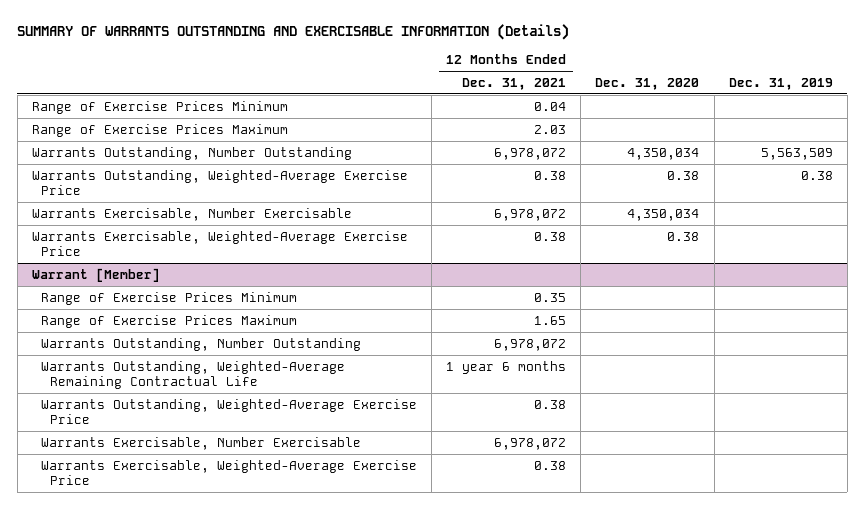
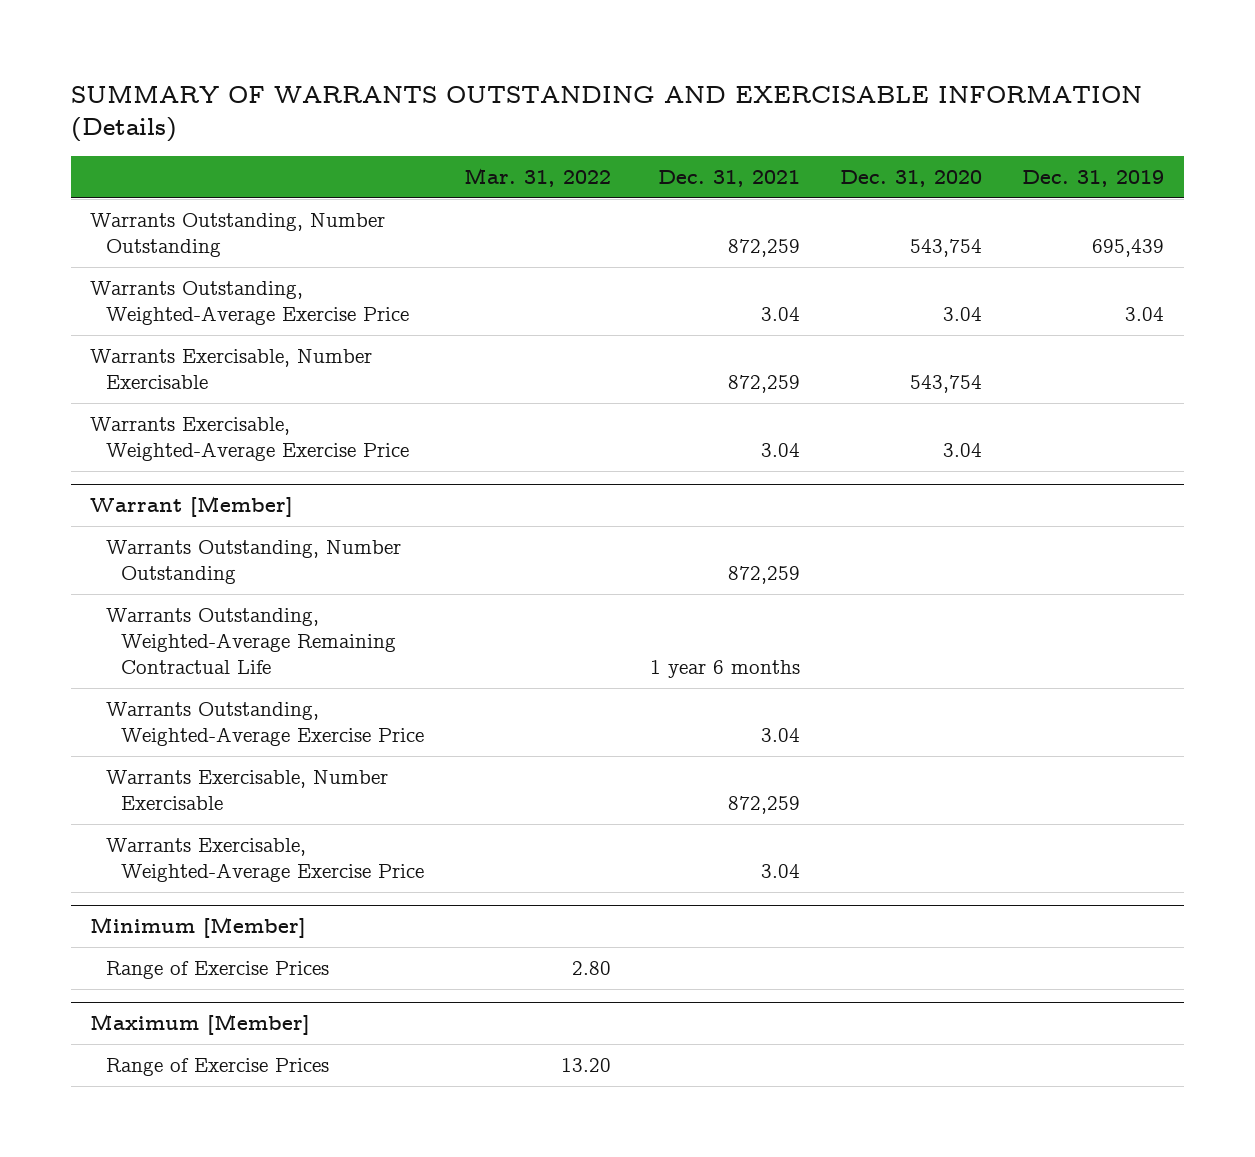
- | 12 Months Ended Dec. 31, 2021 | Dec. 31, 2020 | Dec. 31, 2019
+ | Mar. 31, 2022 | Dec. 31, 2021 | Dec. 31, 2020 | Dec. 31, 2019
- Range of Exercise Prices Minimum | 0.04 | |
- Range of Exercise Prices Maximum | 2.03 | |
- Warrants Outstanding, Number Outstanding | 6,978,072 | 4,350,034 | 5,563,509
- Warrants Outstanding, Weighted-Average Exercise Price | 0.38 | 0.38 | 0.38
- Warrants Exercisable, Number Exercisable | 6,978,072 | 4,350,034 |
- Warrants Exercisable, Weighted-Average Exercise Price | 0.38 | 0.38 |
+ Warrants Outstanding, Number Outstanding | | 872,259 | 543,754 | 695,439
+ Warrants Outstanding, Weighted-Average Exercise Price | | 3.04 | 3.04 | 3.04
+ Warrants Exercisable, Number Exercisable | | 872,259 | 543,754 |
+ Warrants Exercisable, Weighted-Average Exercise Price | | 3.04 | 3.04 |
@ Warrant [Member]
- Range of Exercise Prices Minimum | 0.35 | |
- Range of Exercise Prices Maximum | 1.65 | |
+ Minimum [Member]
+ Range of Exercise Prices | 2.80 | | |
+ Maximum [Member]
+ Range of Exercise Prices | 13.20 | | |

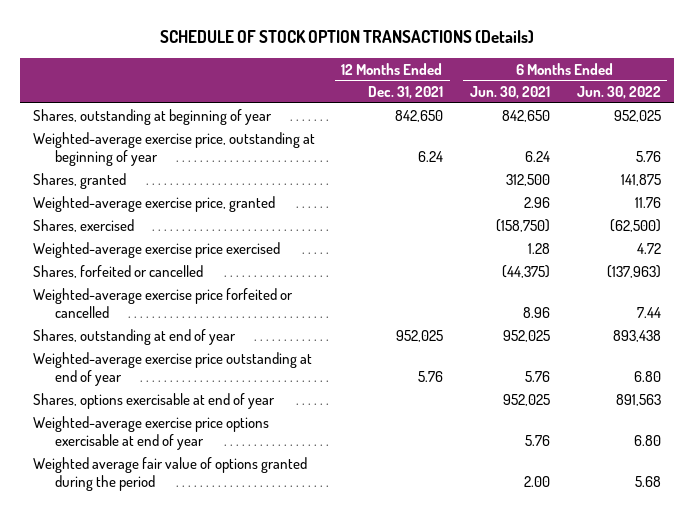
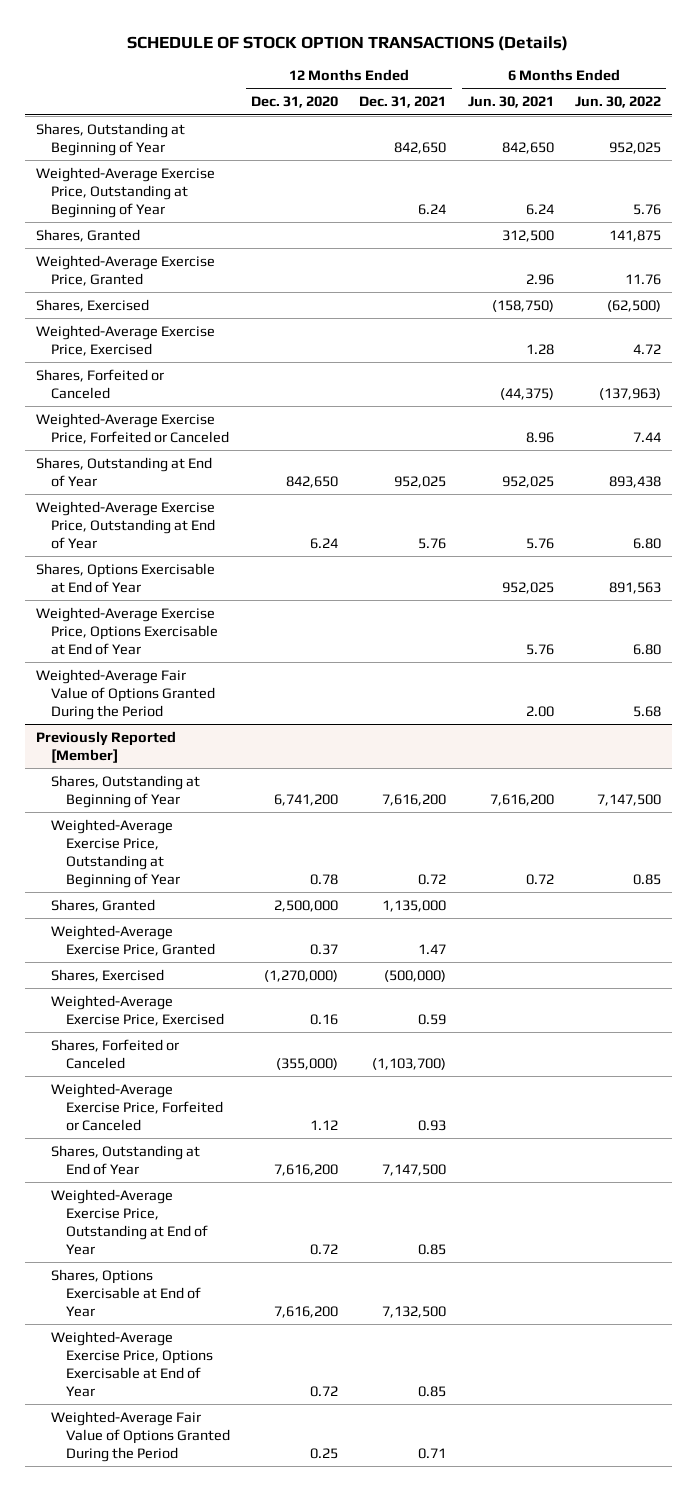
- | 12 Months Ended Dec. 31, 2021 | 6 Months Ended Jun. 30, 2021 | 6 Months Ended Jun. 30, 2022
+ | 12 Months Ended Dec. 31, 2020 | 12 Months Ended Dec. 31, 2021 | 6 Months Ended Jun. 30, 2021 | 6 Months Ended Jun. 30, 2022
- Shares, outstanding at beginning of year | 842,650 | 842,650 | 952,025
- Weighted-average exercise price, outstanding at beginning of year | 6.24 | 6.24 | 5.76
- Shares, granted | | 312,500 | 141,875
- Weighted-average exercise price, granted | | 2.96 | 11.76
- Shares, exercised | | (158,750) | (62,500)
- Weighted-average exercise price exercised | | 1.28 | 4.72
- Shares, forfeited or cancelled | | (44,375) | (137,963)
- Weighted-average exercise price forfeited or cancelled | | 8.96 | 7.44
- Shares, outstanding at end of year | 952,025 | 952,025 | 893,438
- Weighted-average exercise price outstanding at end of year | 5.76 | 5.76 | 6.80
- Shares, options exercisable at end of year | | 952,025 | 891,563
- Weighted-average exercise price options exercisable at end of year | | 5.76 | 6.80
- Weighted average fair value of options granted during the period | | 2.00 | 5.68
+ Shares, Outstanding at Beginning of Year | | 842,650 | 842,650 | 952,025
+ Weighted-Average Exercise Price, Outstanding at Beginning of Year | | 6.24 | 6.24 | 5.76
+ Shares, Granted | | | 312,500 | 141,875
+ Weighted-Average Exercise Price, Granted | | | 2.96 | 11.76
+ Shares, Exercised | | | (158,750) | (62,500)
+ Weighted-Average Exercise Price, Exercised | | | 1.28 | 4.72
+ Shares, Forfeited or Canceled | | | (44,375) | (137,963)
+ Weighted-Average Exercise Price, Forfeited or Canceled | | | 8.96 | 7.44
+ Shares, Outstanding at End of Year | 842,650 | 952,025 | 952,025 | 893,438
+ Weighted-Average Exercise Price, Outstanding at End of Year | 6.24 | 5.76 | 5.76 | 6.80
+ Shares, Options Exercisable at End of Year | | | 952,025 | 891,563
+ Weighted-Average Exercise Price, Options Exercisable at End of Year | | | 5.76 | 6.80
+ Weighted-Average Fair Value of Options Granted During the Period | | | 2.00 | 5.68
+ Previously Reported [Member]
+ Shares, Outstanding at Beginning of Year | 6,741,200 | 7,616,200 | 7,616,200 | 7,147,500
+ Weighted-Average Exercise Price, Outstanding at Beginning of Year | 0.78 | 0.72 | 0.72 | 0.85
+ Shares, Granted | 2,500,000 | 1,135,000 | |
+ Weighted-Average Exercise Price, Granted | 0.37 | 1.47 | |
+ Shares, Exercised | (1,270,000) | (500,000) | |
+ Weighted-Average Exercise Price, Exercised | 0.16 | 0.59 | |
+ Shares, Forfeited or Canceled | (355,000) | (1,103,700) | |
+ Weighted-Average Exercise Price, Forfeited or Canceled | 1.12 | 0.93 | |
+ Shares, Outstanding at End of Year | 7,616,200 | 7,147,500 | |
+ Weighted-Average Exercise Price, Outstanding at End of Year | 0.72 | 0.85 | |
+ Shares, Options Exercisable at End of Year | 7,616,200 | 7,132,500 | |
+ Weighted-Average Exercise Price, Options Exercisable at End of Year | 0.72 | 0.85 | |
+ Weighted-Average Fair Value of Options Granted During the Period | 0.25 | 0.71 | |

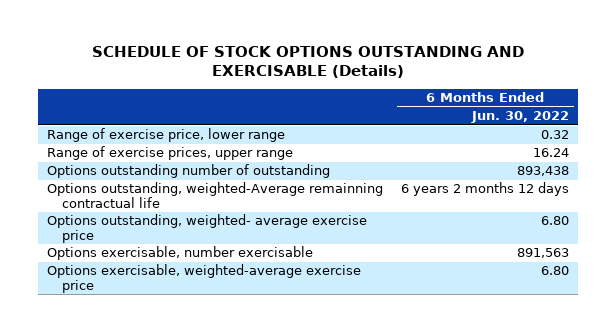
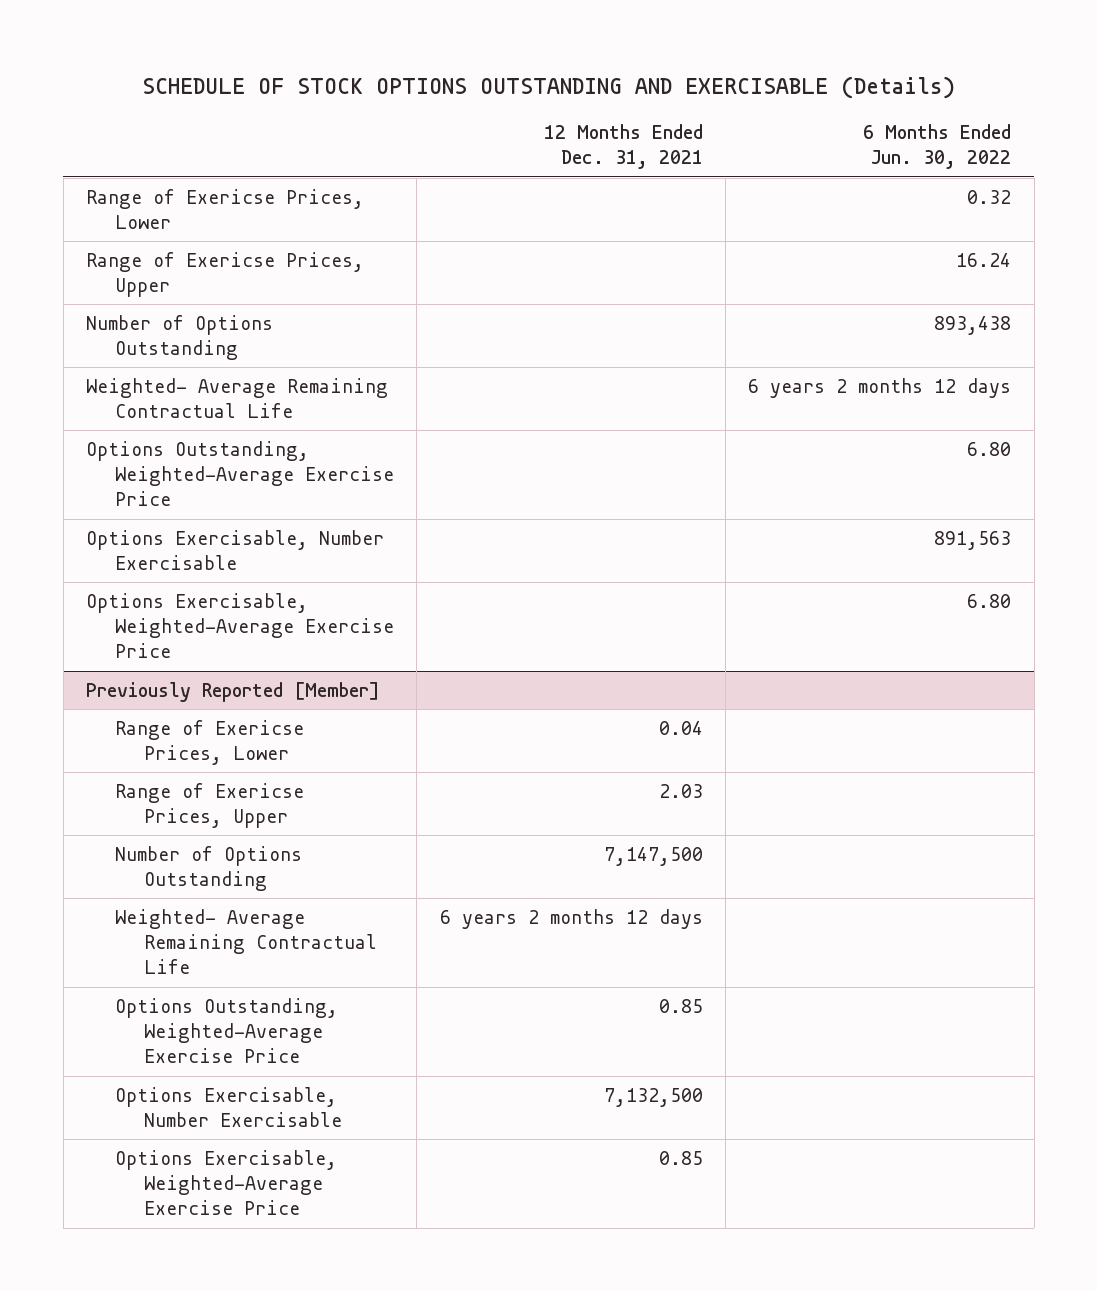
- | 6 Months Ended Jun. 30, 2022
+ | 12 Months Ended Dec. 31, 2021 | 6 Months Ended Jun. 30, 2022
- Range of exercise price, lower range | 0.32
- Range of exercise prices, upper range | 16.24
- Options outstanding number of outstanding | 893,438
- Options outstanding, weighted-Average remainning contractual life | 6 years 2 months 12 days
- Options outstanding, weighted- average exercise price | 6.80
- Options exercisable, number exercisable | 891,563
- Options exercisable, weighted-average exercise price | 6.80
+ Range of Exericse Prices, Lower | | 0.32
+ Range of Exericse Prices, Upper | | 16.24
+ Number of Options Outstanding | | 893,438
+ Weighted- Average Remaining Contractual Life | | 6 years 2 months 12 days
+ Options Outstanding, Weighted-Average Exercise Price | | 6.80
+ Options Exercisable, Number Exercisable | | 891,563
+ Options Exercisable, Weighted-Average Exercise Price | | 6.80
+ Previously Reported [Member]
+ Range of Exericse Prices, Lower | 0.04 |
+ Range of Exericse Prices, Upper | 2.03 |
+ Number of Options Outstanding | 7,147,500 |
+ Weighted- Average Remaining Contractual Life | 6 years 2 months 12 days |
+ Options Outstanding, Weighted-Average Exercise Price | 0.85 |
+ Options Exercisable, Number Exercisable | 7,132,500 |
+ Options Exercisable, Weighted-Average Exercise Price | 0.85 |

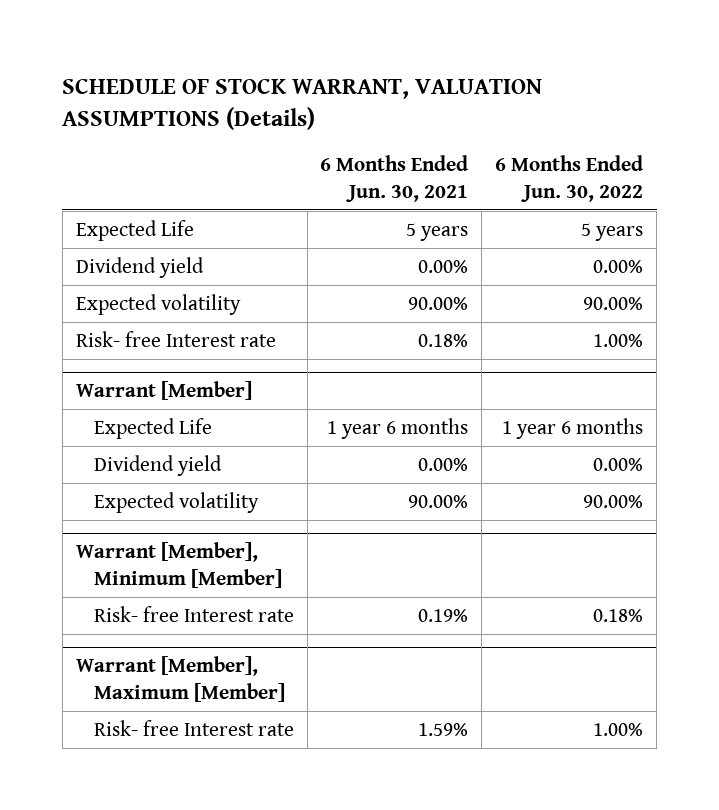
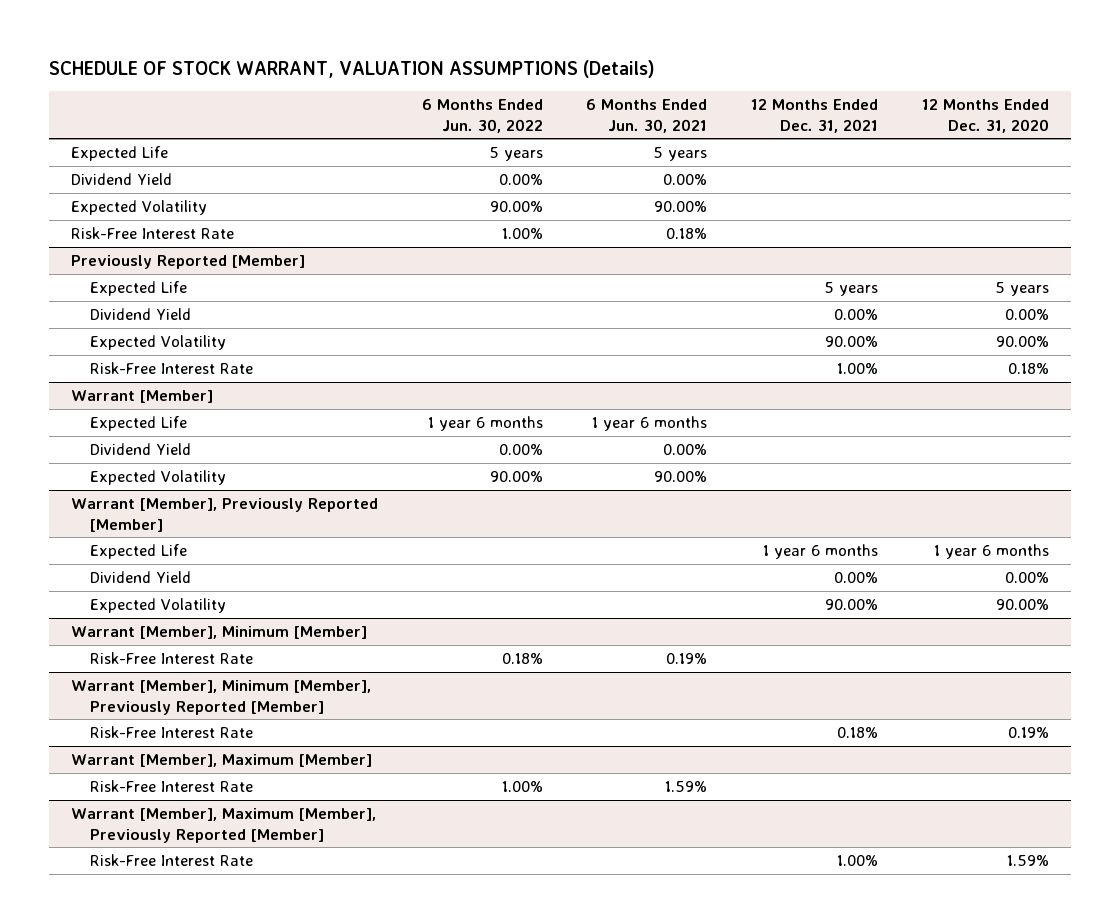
- | 6 Months Ended Jun. 30, 2021 | 6 Months Ended Jun. 30, 2022
+ | 6 Months Ended Jun. 30, 2022 | 6 Months Ended Jun. 30, 2021 | 12 Months Ended Dec. 31, 2021 | 12 Months Ended Dec. 31, 2020
- Dividend yield | 0.00% | 0.00%
- Expected volatility | 90.00% | 90.00%
- Risk- free Interest rate | 0.18% | 1.00%
+ Dividend Yield | 0.00% | 0.00% | |
+ Expected Volatility | 90.00% | 90.00% | |
+ Risk-Free Interest Rate | 1.00% | 0.18% | |
+ Previously Reported [Member]
+ Expected Life | | | 5 years | 5 years
+ Dividend Yield | | | 0.00% | 0.00%
+ Expected Volatility | | | 90.00% | 90.00%
+ Risk-Free Interest Rate | | | 1.00% | 0.18%
@ Warrant [Member]
- Dividend yield | 0.00% | 0.00%
- Expected volatility | 90.00% | 90.00%
+ Dividend Yield | 0.00% | 0.00% | |
+ Expected Volatility | 90.00% | 90.00% | |
+ Warrant [Member], Previously Reported [Member]
+ Expected Life | | | 1 year 6 months | 1 year 6 months
+ Dividend Yield | | | 0.00% | 0.00%
+ Expected Volatility | | | 90.00% | 90.00%
@ Warrant [Member], Minimum [Member]
- Risk- free Interest rate | 0.19% | 0.18%
+ Risk-Free Interest Rate | 0.18% | 0.19% | |
+ Warrant [Member], Minimum [Member], Previously Reported [Member]
+ Risk-Free Interest Rate | | | 0.18% | 0.19%
@ Warrant [Member], Maximum [Member]
- Risk- free Interest rate | 1.59% | 1.00%
+ Risk-Free Interest Rate | 1.00% | 1.59% | |
+ Warrant [Member], Maximum [Member], Previously Reported [Member]
+ Risk-Free Interest Rate | | | 1.00% | 1.59%

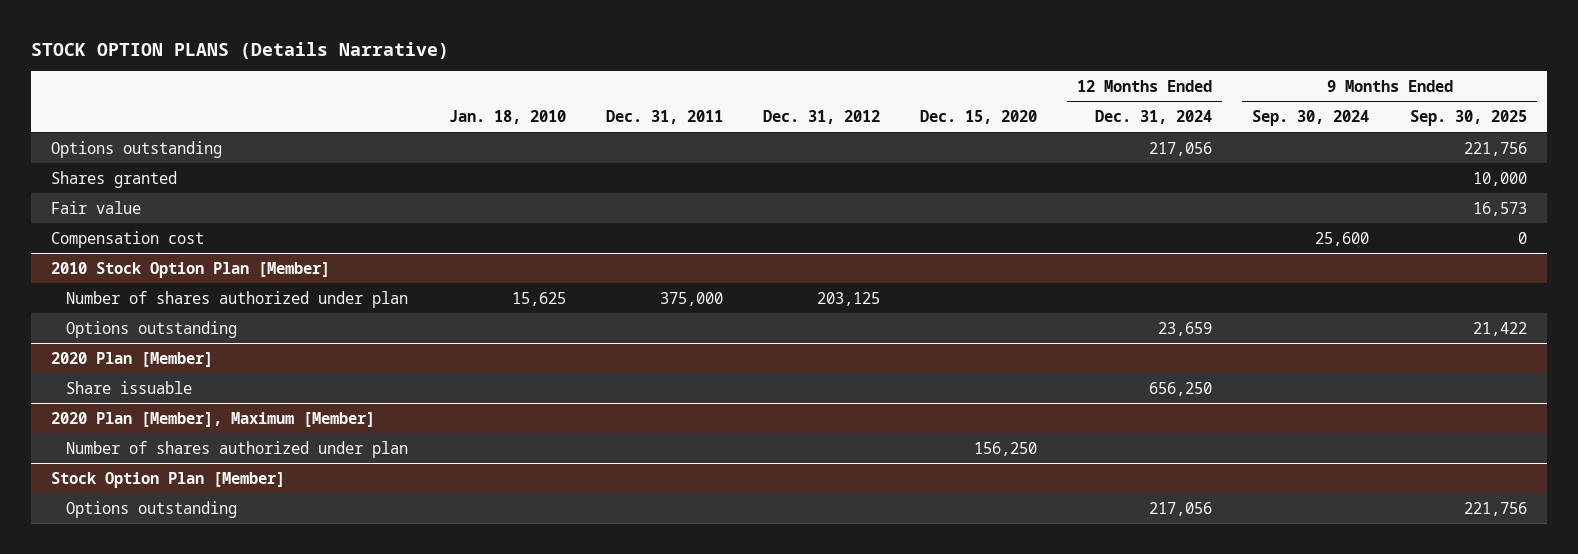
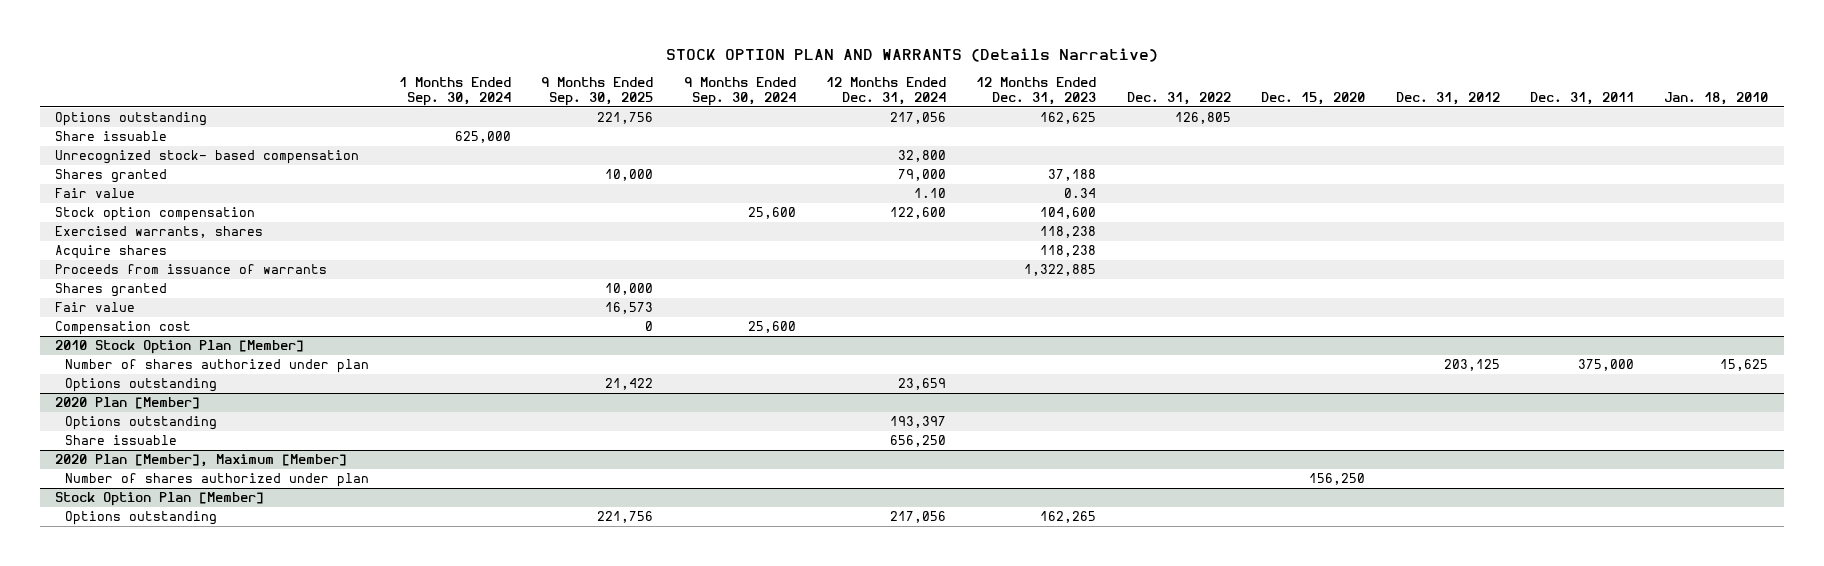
- STOCK OPTION PLANS (Details Narrative)
+ STOCK OPTION PLAN AND WARRANTS (Details Narrative)
- | Jan. 18, 2010 | Dec. 31, 2011 | Dec. 31, 2012 | Dec. 15, 2020 | 12 Months Ended Dec. 31, 2024 | 9 Months Ended Sep. 30, 2024 | 9 Months Ended Sep. 30, 2025
+ | 1 Months Ended Sep. 30, 2024 | 9 Months Ended Sep. 30, 2025 | 9 Months Ended Sep. 30, 2024 | 12 Months Ended Dec. 31, 2024 | 12 Months Ended Dec. 31, 2023 | Dec. 31, 2022 | Dec. 15, 2020 | Dec. 31, 2012 | Dec. 31, 2011 | Jan. 18, 2010
+ Share issuable | 625,000 | | | | | | | | |
+ Unrecognized stock- based compensation | | | | 32,800 | | | | | |
+ Shares granted | | 10,000 | | 79,000 | 37,188 | | | | |
+ Fair value | | | | 1.10 | 0.34 | | | | |
+ Stock option compensation | | | 25,600 | 122,600 | 104,600 | | | | |
+ Exercised warrants, shares | | | | | 118,238 | | | | |
+ Acquire shares | | | | | 118,238 | | | | |
+ Proceeds from issuance of warrants | | | | | 1,322,885 | | | | |
@ 2020 Plan [Member]
+ Options outstanding | | | | 193,397 | | | | | |

